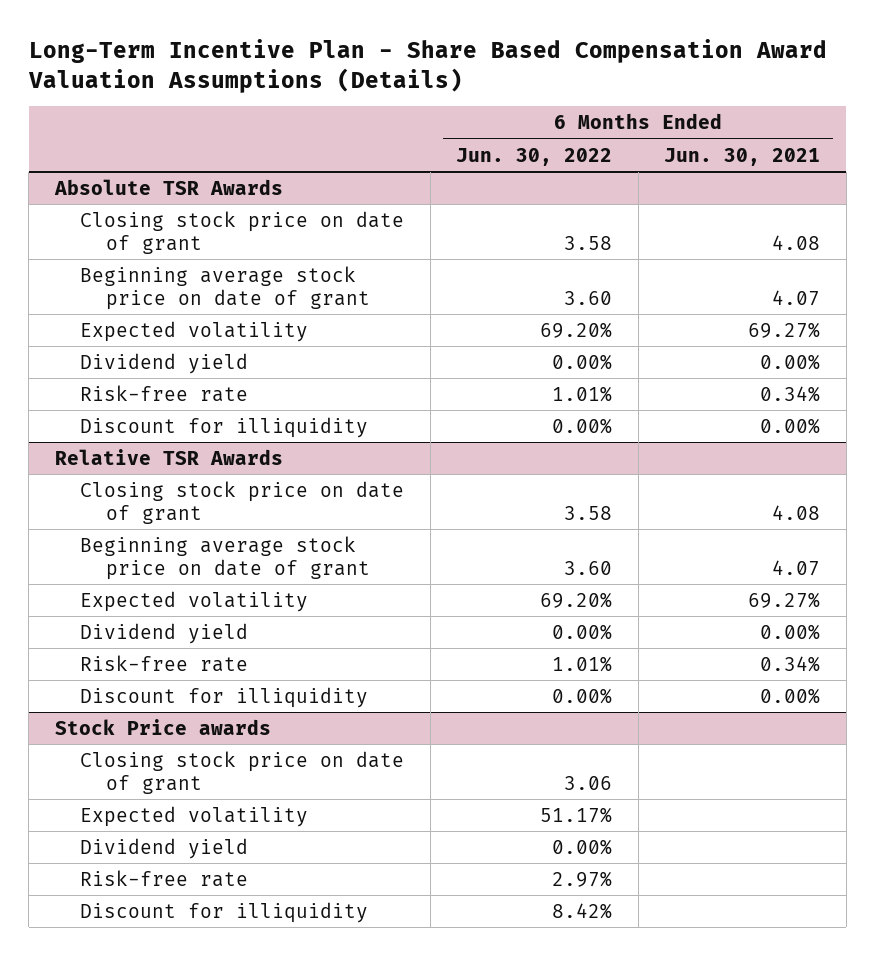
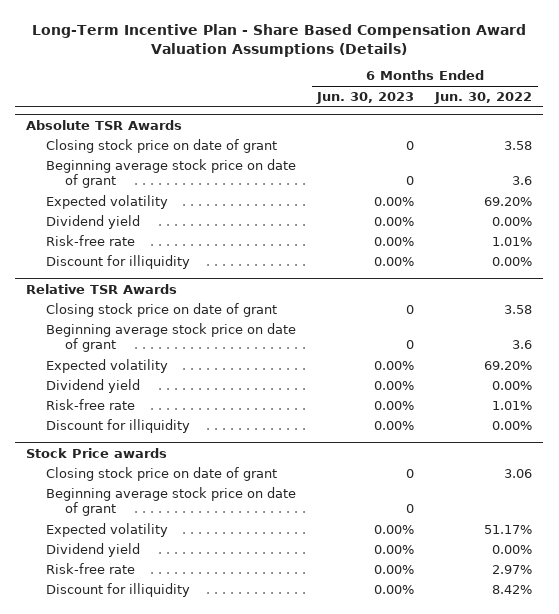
- | 6 Months Ended Jun. 30, 2022 | 6 Months Ended Jun. 30, 2021
+ | 6 Months Ended Jun. 30, 2023 | 6 Months Ended Jun. 30, 2022
@ Absolute TSR Awards
- Beginning average stock price on date of grant | 3.60 | 4.07
+ Beginning average stock price on date of grant | 0 | 3.6
@ Relative TSR Awards
- Beginning average stock price on date of grant | 3.60 | 4.07
+ Beginning average stock price on date of grant | 0 | 3.6
@ Stock Price awards
+ Beginning average stock price on date of grant | 0 |

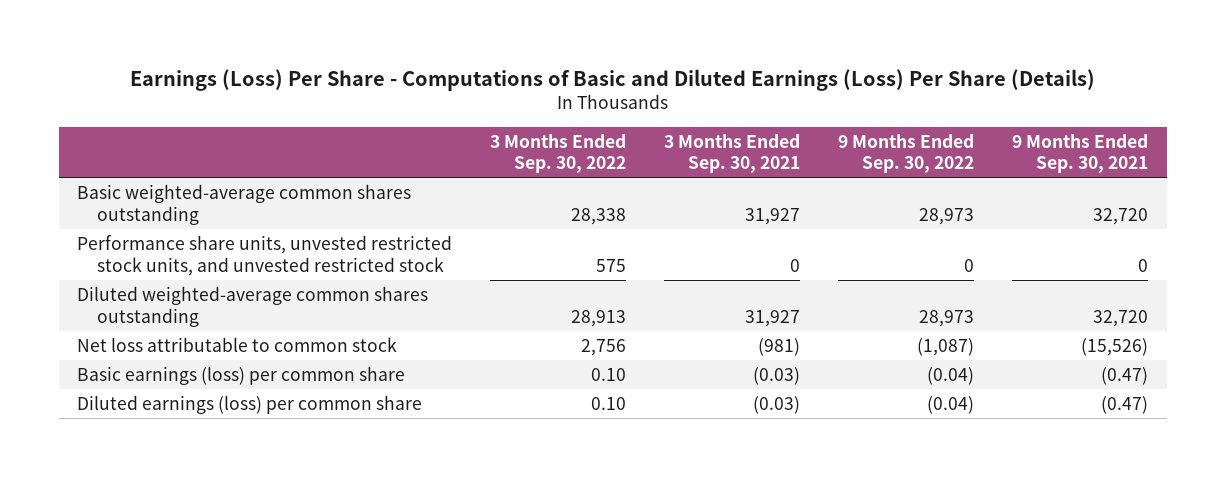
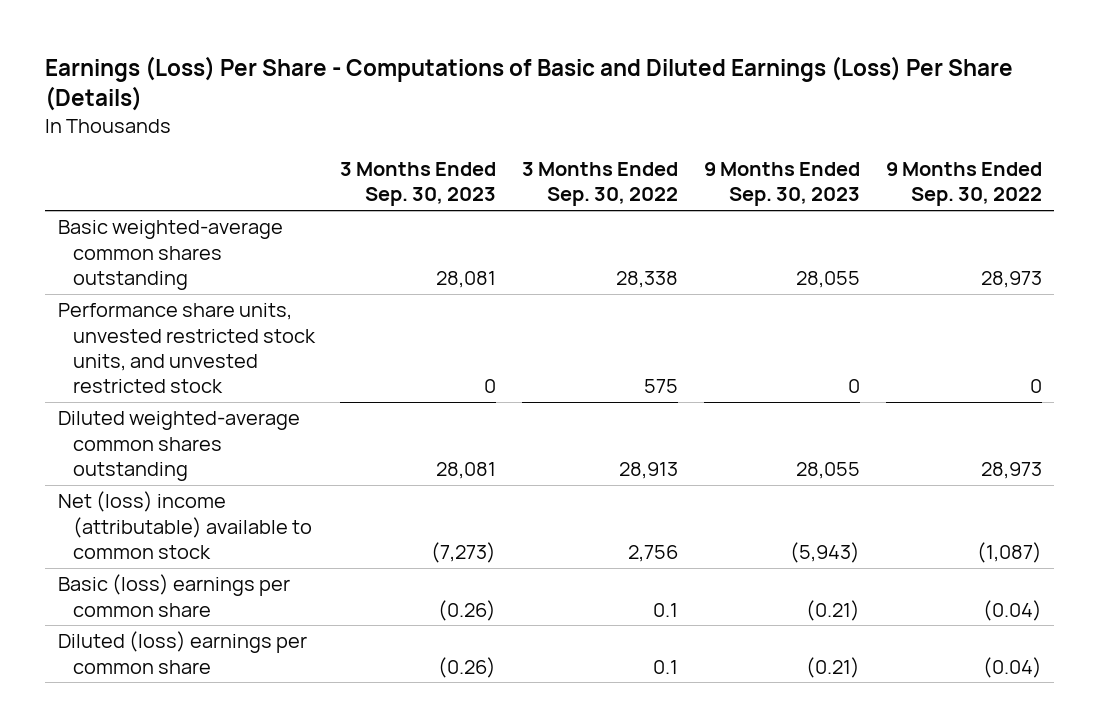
- | 3 Months Ended Sep. 30, 2022 | 3 Months Ended Sep. 30, 2021 | 9 Months Ended Sep. 30, 2022 | 9 Months Ended Sep. 30, 2021
+ | 3 Months Ended Sep. 30, 2023 | 3 Months Ended Sep. 30, 2022 | 9 Months Ended Sep. 30, 2023 | 9 Months Ended Sep. 30, 2022
- Net loss attributable to common stock | 2,756 | (981) | (1,087) | (15,526)
- Basic earnings (loss) per common share | 0.10 | (0.03) | (0.04) | (0.47)
- Diluted earnings (loss) per common share | 0.10 | (0.03) | (0.04) | (0.47)
+ Net (loss) income (attributable) available to common stock | (7,273) | 2,756 | (5,943) | (1,087)
+ Basic (loss) earnings per common share | (0.26) | 0.1 | (0.21) | (0.04)
+ Diluted (loss) earnings per common share | (0.26) | 0.1 | (0.21) | (0.04)

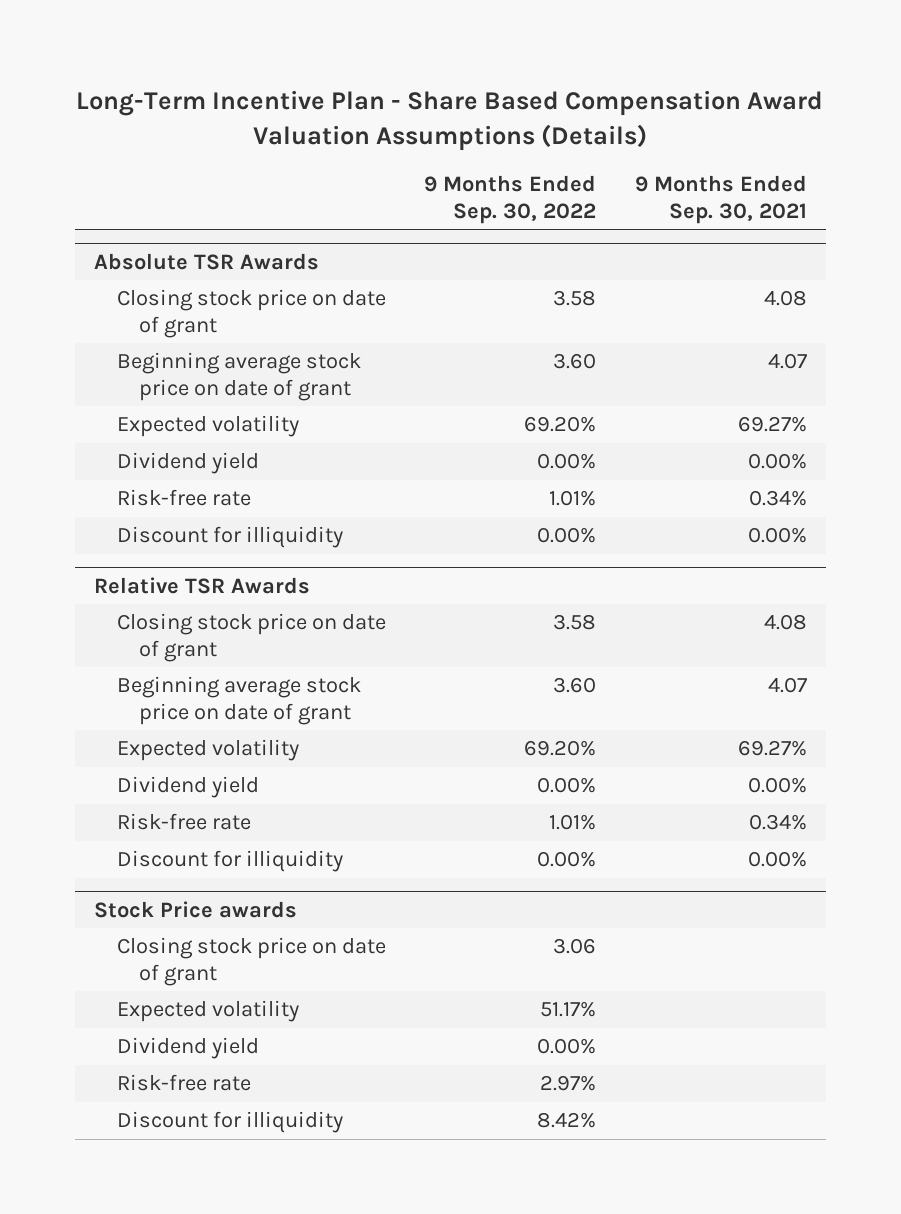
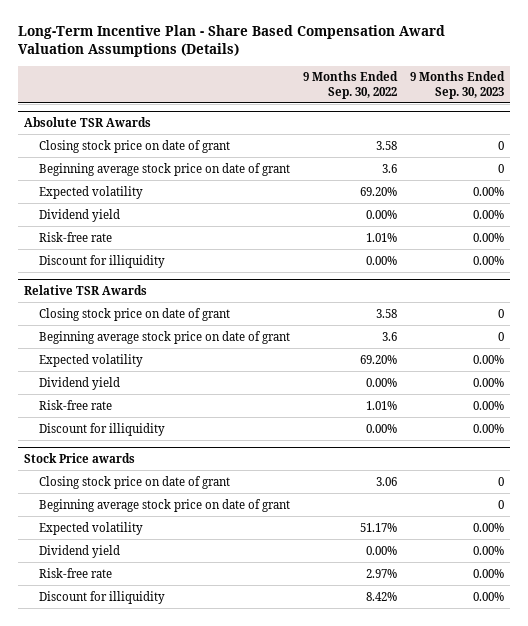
- | 9 Months Ended Sep. 30, 2022 | 9 Months Ended Sep. 30, 2021
+ | 9 Months Ended Sep. 30, 2022 | 9 Months Ended Sep. 30, 2023
@ Absolute TSR Awards
- Beginning average stock price on date of grant | 3.60 | 4.07
+ Beginning average stock price on date of grant | 3.6 | 0
@ Relative TSR Awards
- Beginning average stock price on date of grant | 3.60 | 4.07
+ Beginning average stock price on date of grant | 3.6 | 0
@ Stock Price awards
+ Beginning average stock price on date of grant | | 0

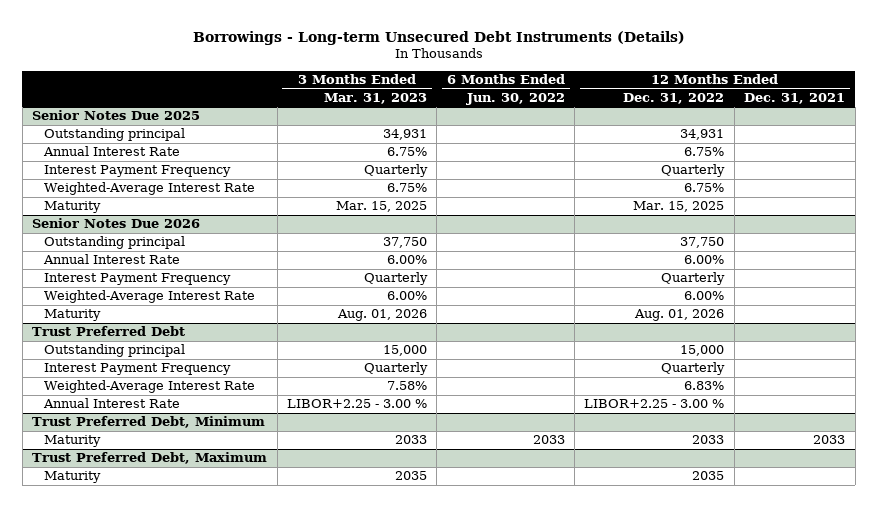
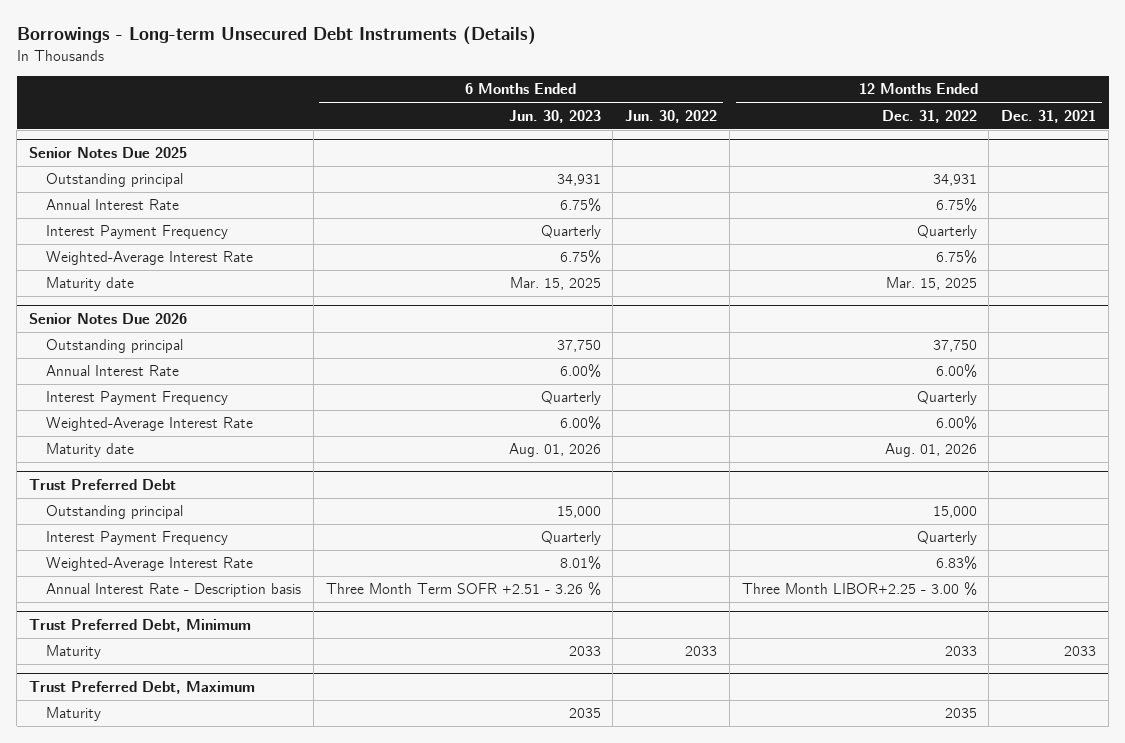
- | 3 Months Ended Mar. 31, 2023 | 6 Months Ended Jun. 30, 2022 | 12 Months Ended Dec. 31, 2022 | 12 Months Ended Dec. 31, 2021
+ | 6 Months Ended Jun. 30, 2023 | 6 Months Ended Jun. 30, 2022 | 12 Months Ended Dec. 31, 2022 | 12 Months Ended Dec. 31, 2021
@ Senior Notes Due 2025
- Maturity | Mar. 15, 2025 | | Mar. 15, 2025 |
+ Maturity date | Mar. 15, 2025 | | Mar. 15, 2025 |
@ Senior Notes Due 2026
- Maturity | Aug. 01, 2026 | | Aug. 01, 2026 |
+ Maturity date | Aug. 01, 2026 | | Aug. 01, 2026 |
@ Trust Preferred Debt
- Annual Interest Rate | LIBOR+2.25 - 3.00 % | | LIBOR+2.25 - 3.00 % |
+ Annual Interest Rate - Description basis | Three Month Term SOFR +2.51 - 3.26 % | | Three Month LIBOR+2.25 - 3.00 % |

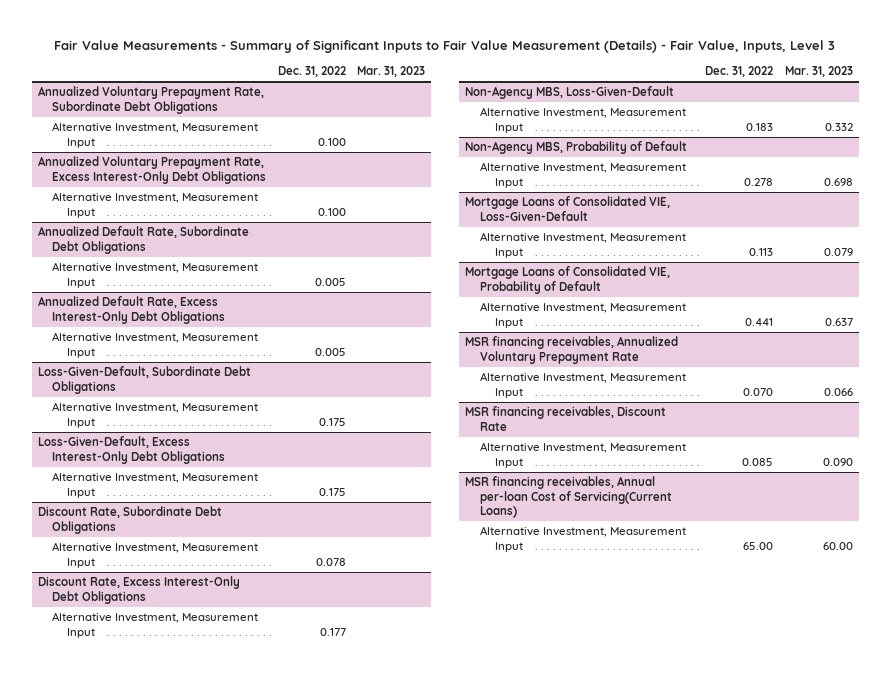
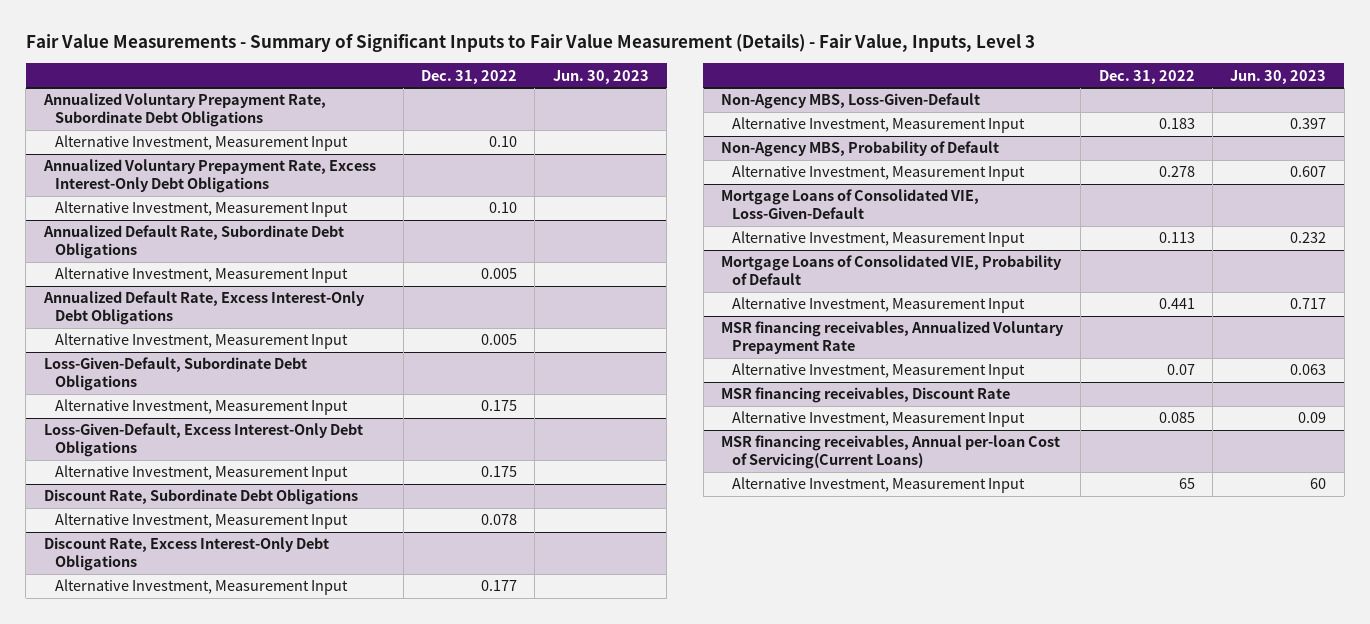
- | Dec. 31, 2022 | Mar. 31, 2023
+ | Dec. 31, 2022 | Jun. 30, 2023
@ Annualized Voluntary Prepayment Rate, Subordinate Debt Obligations
- Alternative Investment, Measurement Input | 0.100 |
+ Alternative Investment, Measurement Input | 0.10 |
@ Annualized Voluntary Prepayment Rate, Excess Interest-Only Debt Obligations
- Alternative Investment, Measurement Input | 0.100 |
+ Alternative Investment, Measurement Input | 0.10 |
@ MSR financing receivables, Annualized Voluntary Prepayment Rate
- Alternative Investment, Measurement Input | 0.070 | 0.066
+ Alternative Investment, Measurement Input | 0.07 | 0.063
@ MSR financing receivables, Annual per-loan Cost of Servicing(Current Loans)
- Alternative Investment, Measurement Input | 65.00 | 60.00
+ Alternative Investment, Measurement Input | 65 | 60

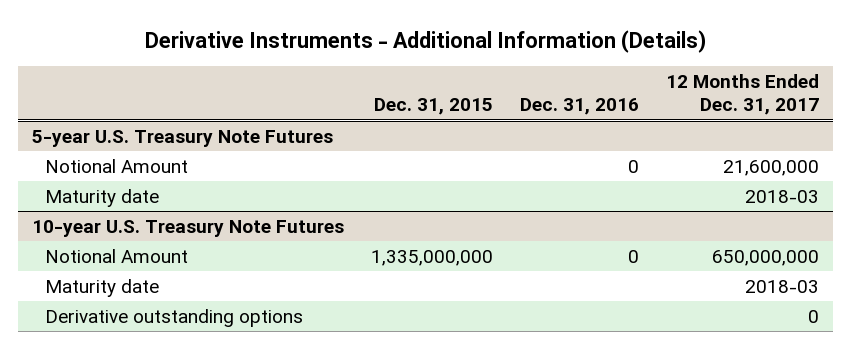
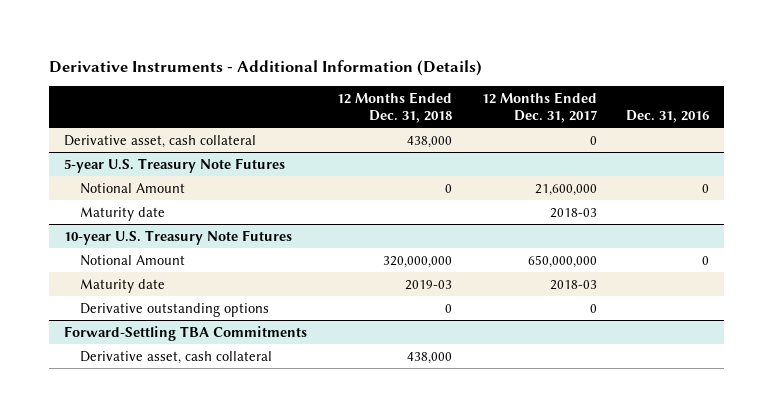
- | Dec. 31, 2015 | Dec. 31, 2016 | 12 Months Ended Dec. 31, 2017
+ | 12 Months Ended Dec. 31, 2018 | 12 Months Ended Dec. 31, 2017 | Dec. 31, 2016
+ Derivative asset, cash collateral | 438,000 | 0 |
+ Forward-Settling TBA Commitments
+ Derivative asset, cash collateral | 438,000 | |

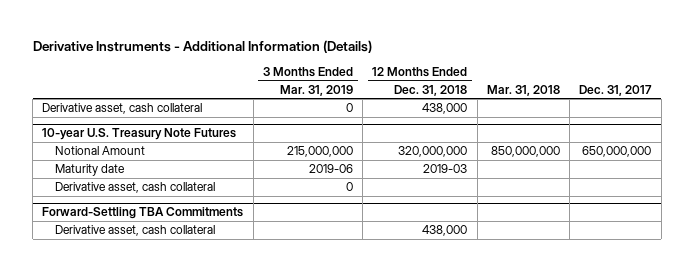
- | 12 Months Ended Dec. 31, 2018 | 12 Months Ended Dec. 31, 2017 | Dec. 31, 2016
+ | 3 Months Ended Mar. 31, 2019 | 12 Months Ended Dec. 31, 2018 | Mar. 31, 2018 | Dec. 31, 2017
- 5-year U.S. Treasury Note Futures
- Notional Amount | 0 | 21,600,000 | 0
- Maturity date | | 2018-03 |
@ 10-year U.S. Treasury Note Futures
- Derivative outstanding options | 0 | 0 |
+ Derivative asset, cash collateral | 0 | | |

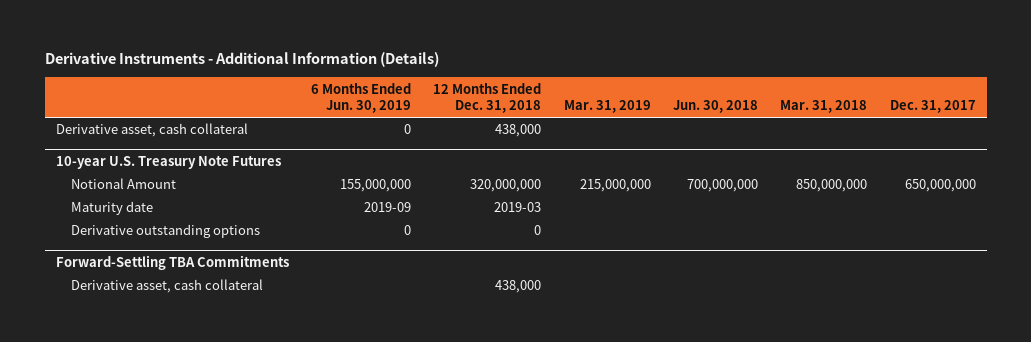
- | 3 Months Ended Mar. 31, 2019 | 12 Months Ended Dec. 31, 2018 | Mar. 31, 2018 | Dec. 31, 2017
+ | 6 Months Ended Jun. 30, 2019 | 12 Months Ended Dec. 31, 2018 | Mar. 31, 2019 | Jun. 30, 2018 | Mar. 31, 2018 | Dec. 31, 2017
@ 10-year U.S. Treasury Note Futures
- Derivative asset, cash collateral | 0 | | |
+ Derivative outstanding options | 0 | 0 | | | |

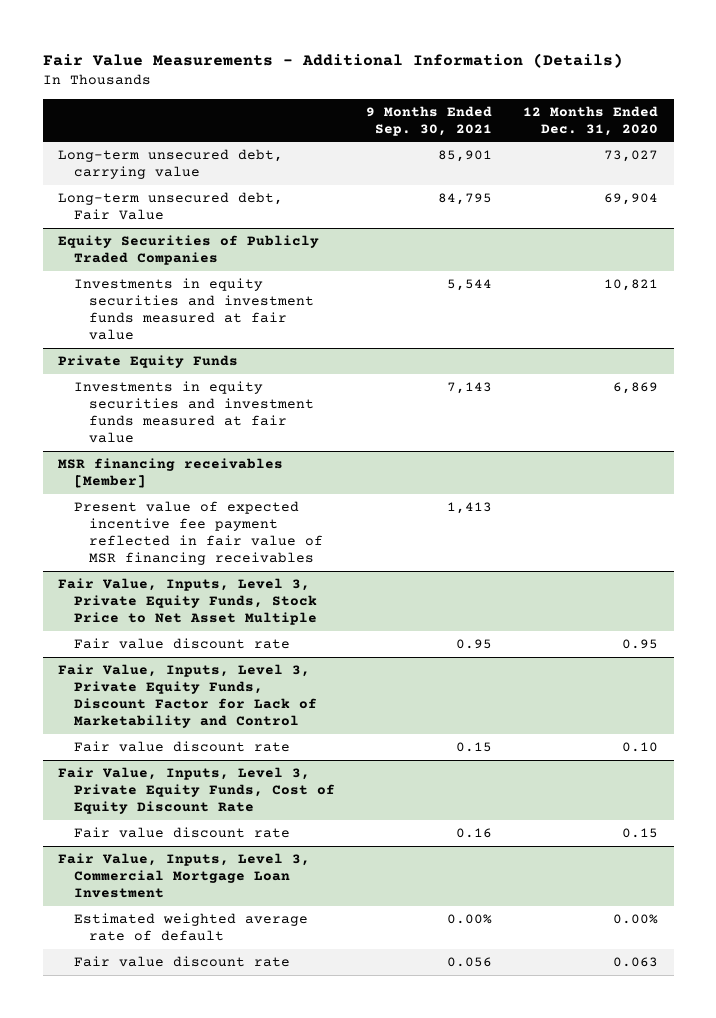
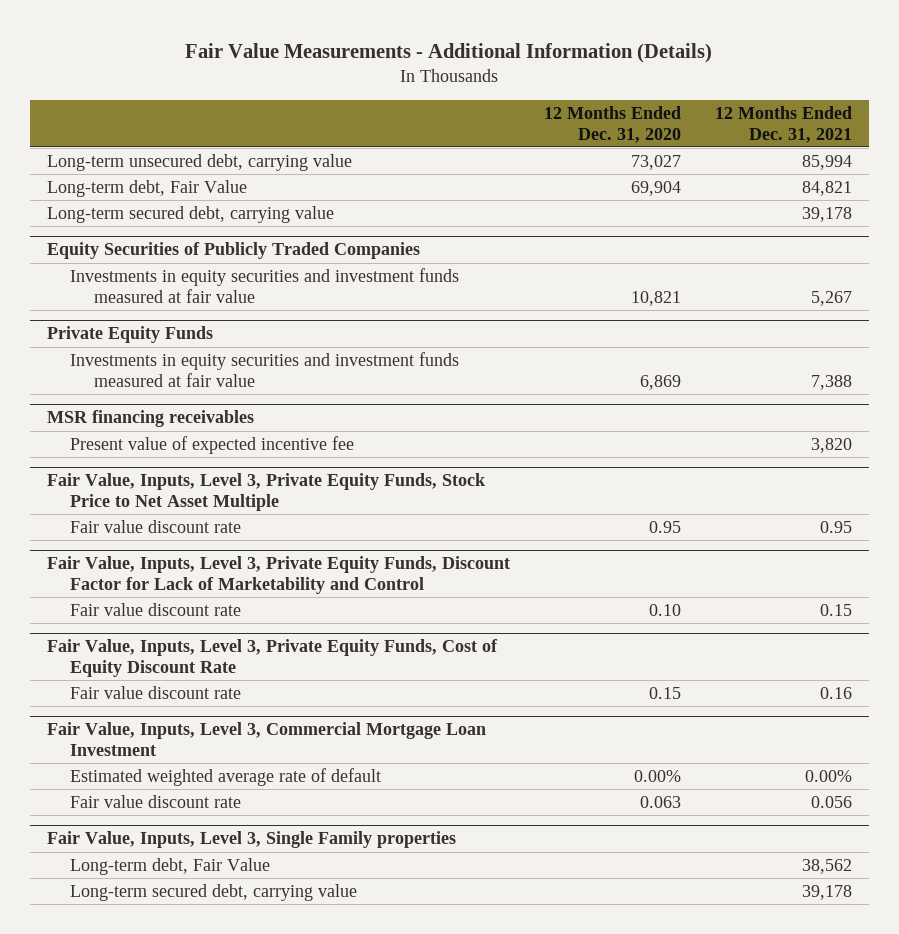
- | 9 Months Ended Sep. 30, 2021 | 12 Months Ended Dec. 31, 2020
+ | 12 Months Ended Dec. 31, 2020 | 12 Months Ended Dec. 31, 2021
- Long-term unsecured debt, Fair Value | 84,795 | 69,904
+ Long-term debt, Fair Value | 69,904 | 84,821
+ Long-term secured debt, carrying value | | 39,178
- MSR financing receivables [Member]
- Present value of expected incentive fee payment reflected in fair value of MSR financing receivables | 1,413 |
+ MSR financing receivables
+ Present value of expected incentive fee | | 3,820
+ Fair Value, Inputs, Level 3, Single Family properties
+ Long-term debt, Fair Value | | 38,562
+ Long-term secured debt, carrying value | | 39,178

